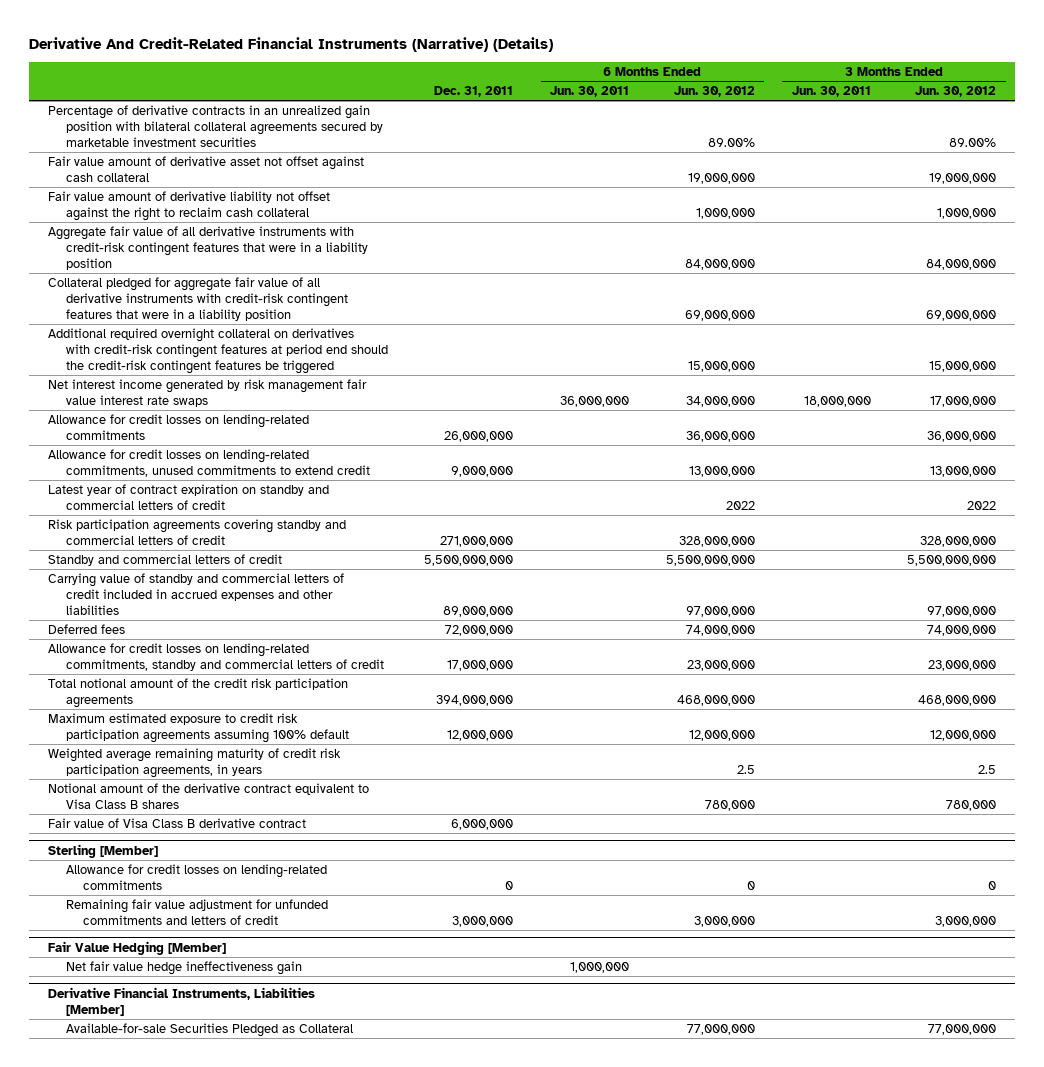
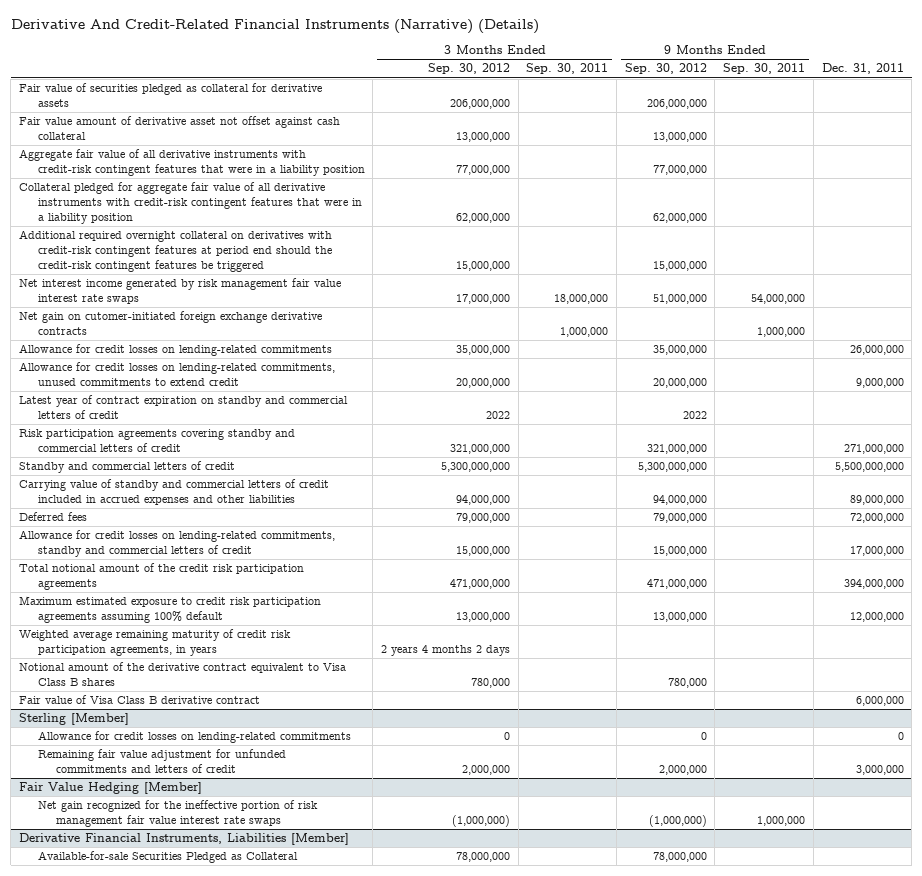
- | Dec. 31, 2011 | 6 Months Ended Jun. 30, 2011 | 6 Months Ended Jun. 30, 2012 | 3 Months Ended Jun. 30, 2011 | 3 Months Ended Jun. 30, 2012
+ | 3 Months Ended Sep. 30, 2012 | 3 Months Ended Sep. 30, 2011 | 9 Months Ended Sep. 30, 2012 | 9 Months Ended Sep. 30, 2011 | Dec. 31, 2011
- Percentage of derivative contracts in an unrealized gain position with bilateral collateral agreements secured by marketable investment securities | | | 89.00% | | 89.00%
+ Fair value of securities pledged as collateral for derivative assets | 206,000,000 | | 206,000,000 | |
- Fair value amount of derivative liability not offset against the right to reclaim cash collateral | | | 1,000,000 | | 1,000,000
+ Net gain on cutomer-initiated foreign exchange derivative contracts | | 1,000,000 | | 1,000,000 |
@ Fair Value Hedging [Member]
- Net fair value hedge ineffectiveness gain | | 1,000,000 | | |
+ Net gain recognized for the ineffective portion of risk management fair value interest rate swaps | (1,000,000) | | (1,000,000) | 1,000,000 |

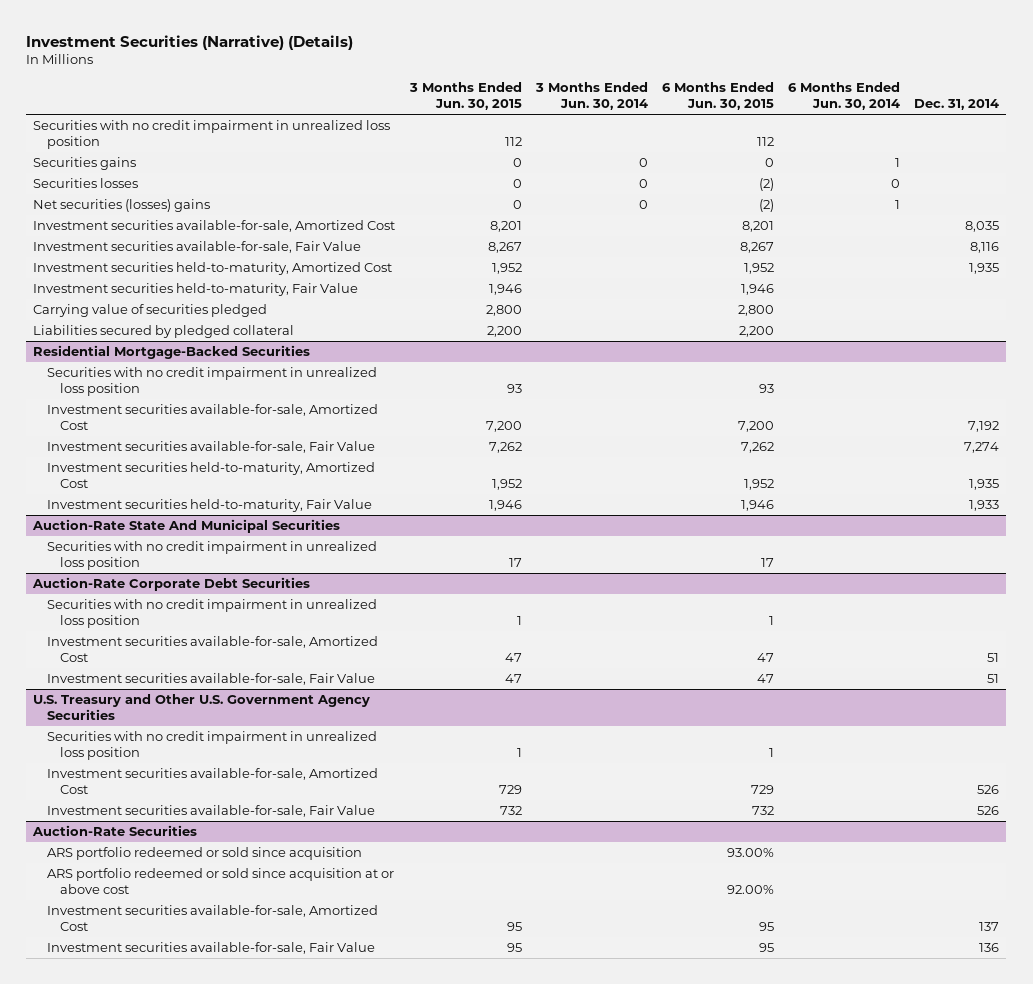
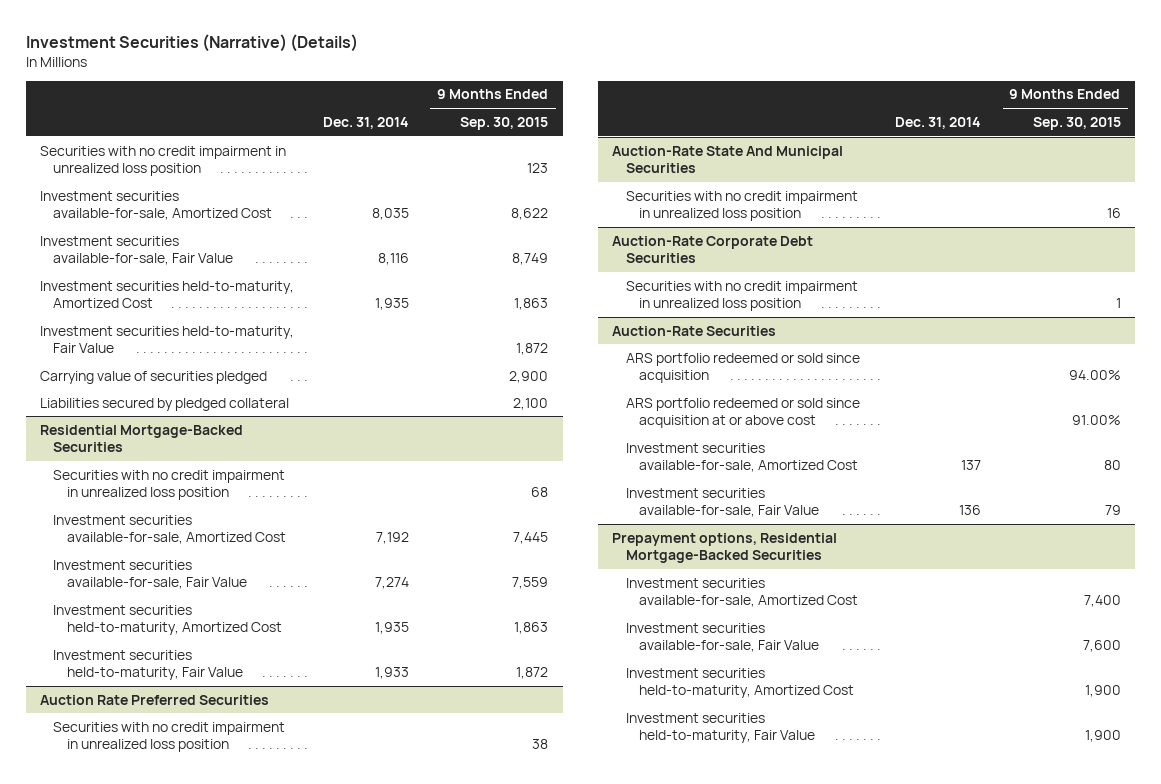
- | 3 Months Ended Jun. 30, 2015 | 3 Months Ended Jun. 30, 2014 | 6 Months Ended Jun. 30, 2015 | 6 Months Ended Jun. 30, 2014 | Dec. 31, 2014
+ | Dec. 31, 2014 | 9 Months Ended Sep. 30, 2015
- Securities gains | 0 | 0 | 0 | 1 |
- Securities losses | 0 | 0 | (2) | 0 |
- Net securities (losses) gains | 0 | 0 | (2) | 1 |
+ Auction Rate Preferred Securities
+ Securities with no credit impairment in unrealized loss position | | 38
@ Auction-Rate Corporate Debt Securities
- Investment securities available-for-sale, Amortized Cost | 47 | | 47 | | 51
- Investment securities available-for-sale, Fair Value | 47 | | 47 | | 51
- U.S. Treasury and Other U.S. Government Agency Securities
- Securities with no credit impairment in unrealized loss position | 1 | | 1 | |
- Investment securities available-for-sale, Amortized Cost | 729 | | 729 | | 526
- Investment securities available-for-sale, Fair Value | 732 | | 732 | | 526
+ Prepayment options, Residential Mortgage-Backed Securities
+ Investment securities available-for-sale, Amortized Cost | | 7,400
+ Investment securities available-for-sale, Fair Value | | 7,600
+ Investment securities held-to-maturity, Amortized Cost | | 1,900
+ Investment securities held-to-maturity, Fair Value | | 1,900

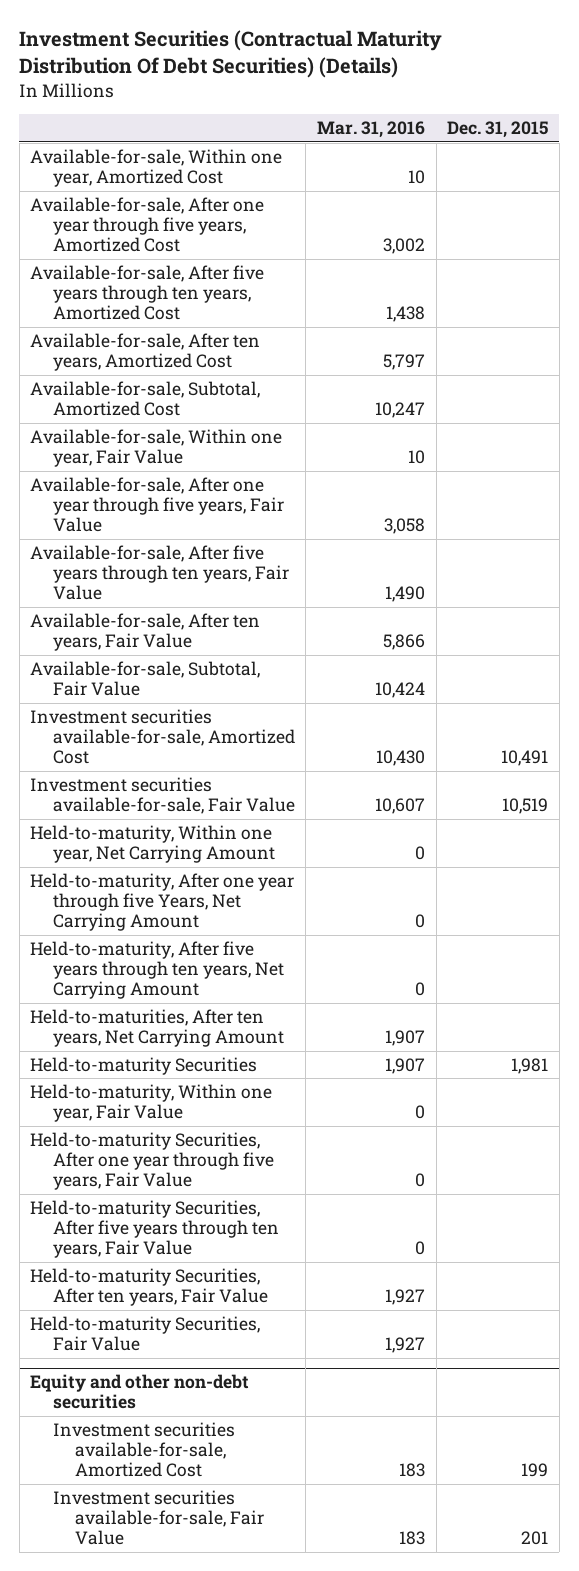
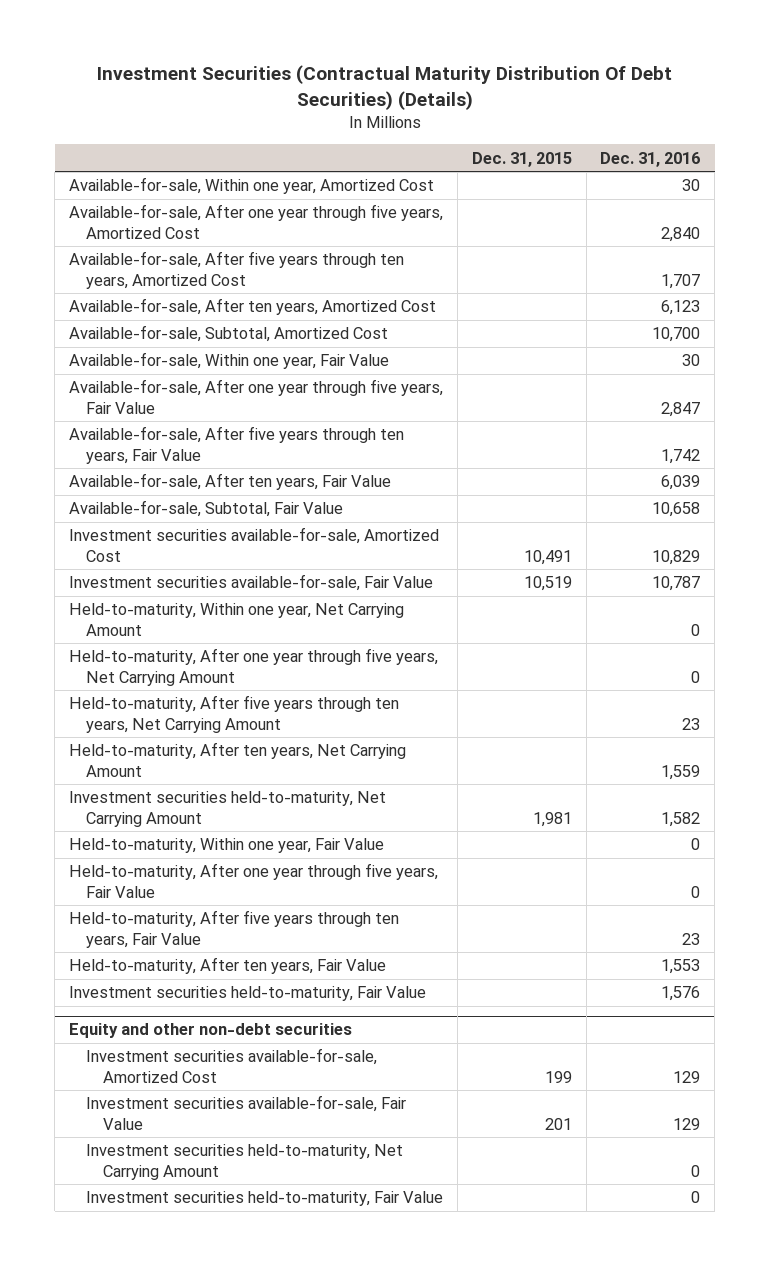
- | Mar. 31, 2016 | Dec. 31, 2015
+ | Dec. 31, 2015 | Dec. 31, 2016
- Held-to-maturity, After one year through five Years, Net Carrying Amount | 0 |
+ Held-to-maturity, After one year through five years, Net Carrying Amount | | 0
- Held-to-maturities, After ten years, Net Carrying Amount | 1,907 |
- Held-to-maturity Securities | 1,907 | 1,981
+ Held-to-maturity, After ten years, Net Carrying Amount | | 1,559
+ Investment securities held-to-maturity, Net Carrying Amount | 1,981 | 1,582
- Held-to-maturity Securities, After one year through five years, Fair Value | 0 |
- Held-to-maturity Securities, After five years through ten years, Fair Value | 0 |
- Held-to-maturity Securities, After ten years, Fair Value | 1,927 |
- Held-to-maturity Securities, Fair Value | 1,927 |
+ Held-to-maturity, After one year through five years, Fair Value | | 0
+ Held-to-maturity, After five years through ten years, Fair Value | | 23
+ Held-to-maturity, After ten years, Fair Value | | 1,553
+ Investment securities held-to-maturity, Fair Value | | 1,576
@ Equity and other non-debt securities
+ Investment securities held-to-maturity, Net Carrying Amount | | 0
+ Investment securities held-to-maturity, Fair Value | | 0

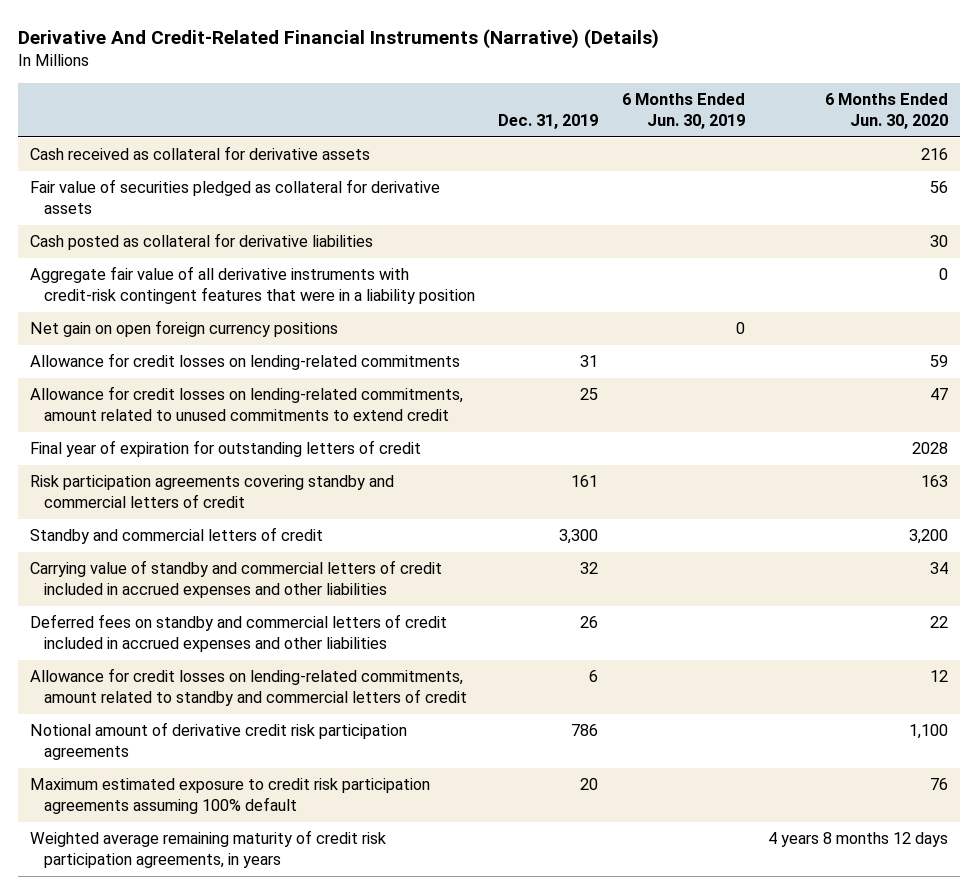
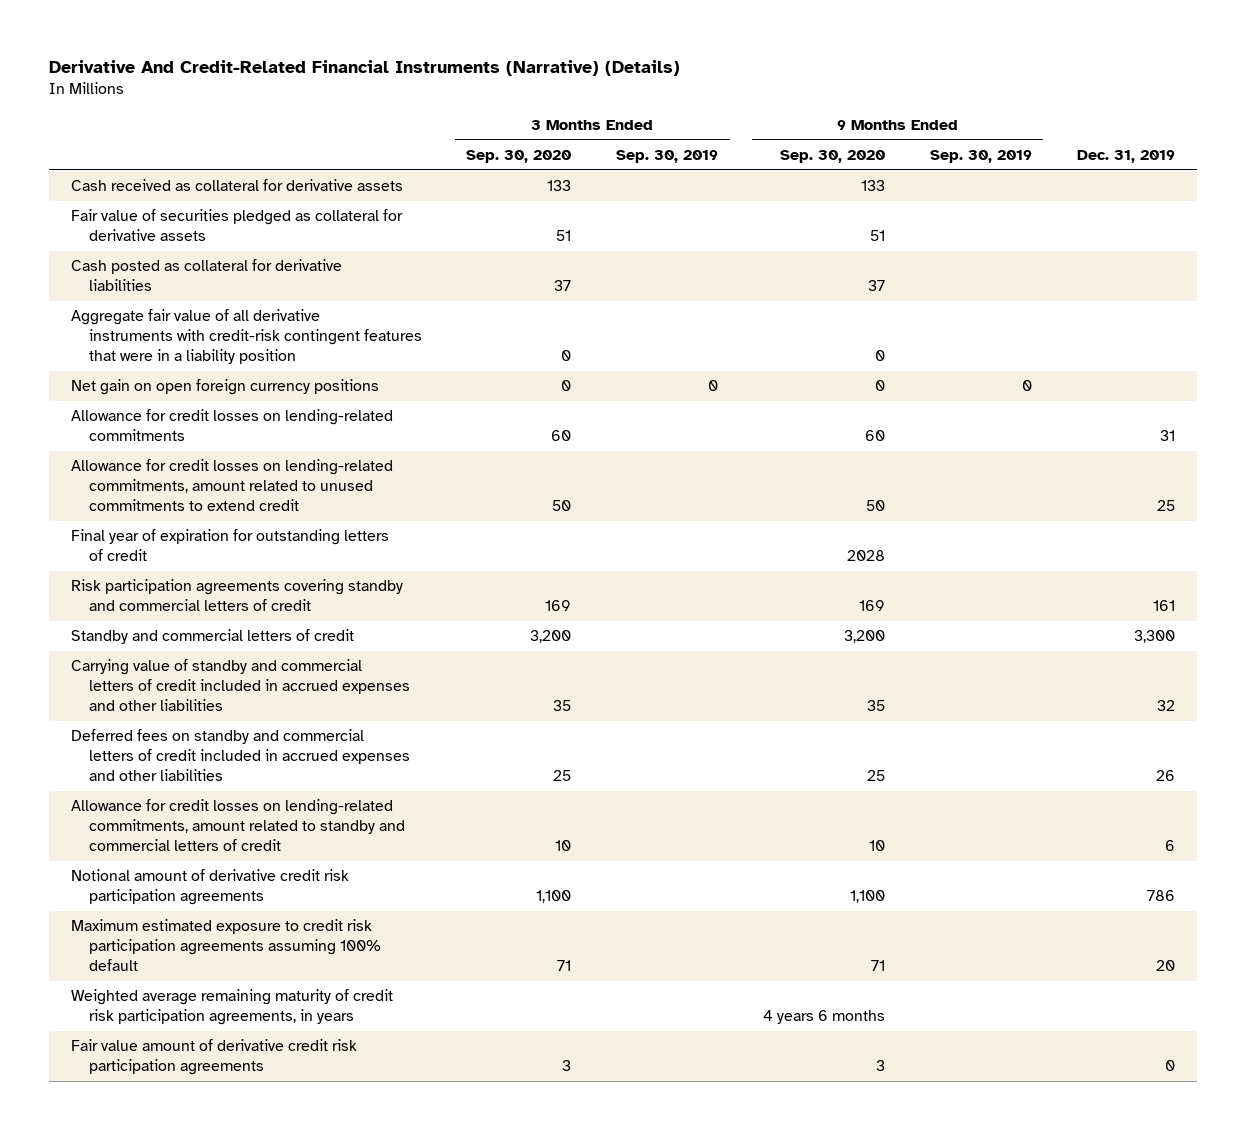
- | Dec. 31, 2019 | 6 Months Ended Jun. 30, 2019 | 6 Months Ended Jun. 30, 2020
+ | 3 Months Ended Sep. 30, 2020 | 3 Months Ended Sep. 30, 2019 | 9 Months Ended Sep. 30, 2020 | 9 Months Ended Sep. 30, 2019 | Dec. 31, 2019
+ Fair value amount of derivative credit risk participation agreements | 3 | | 3 | | 0

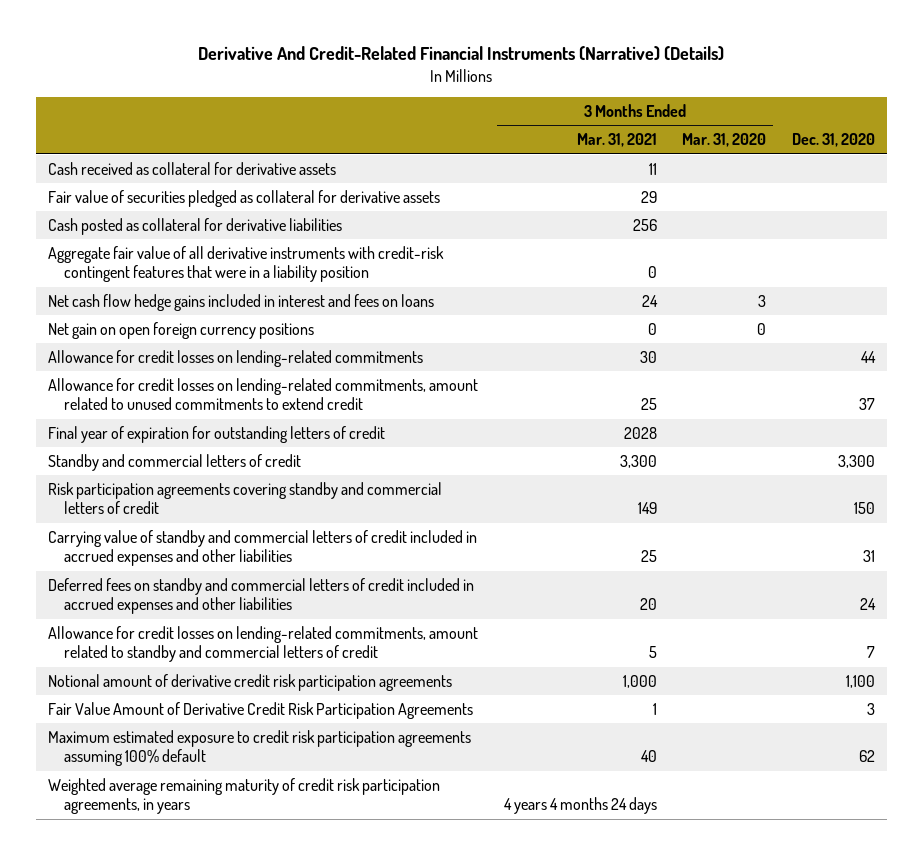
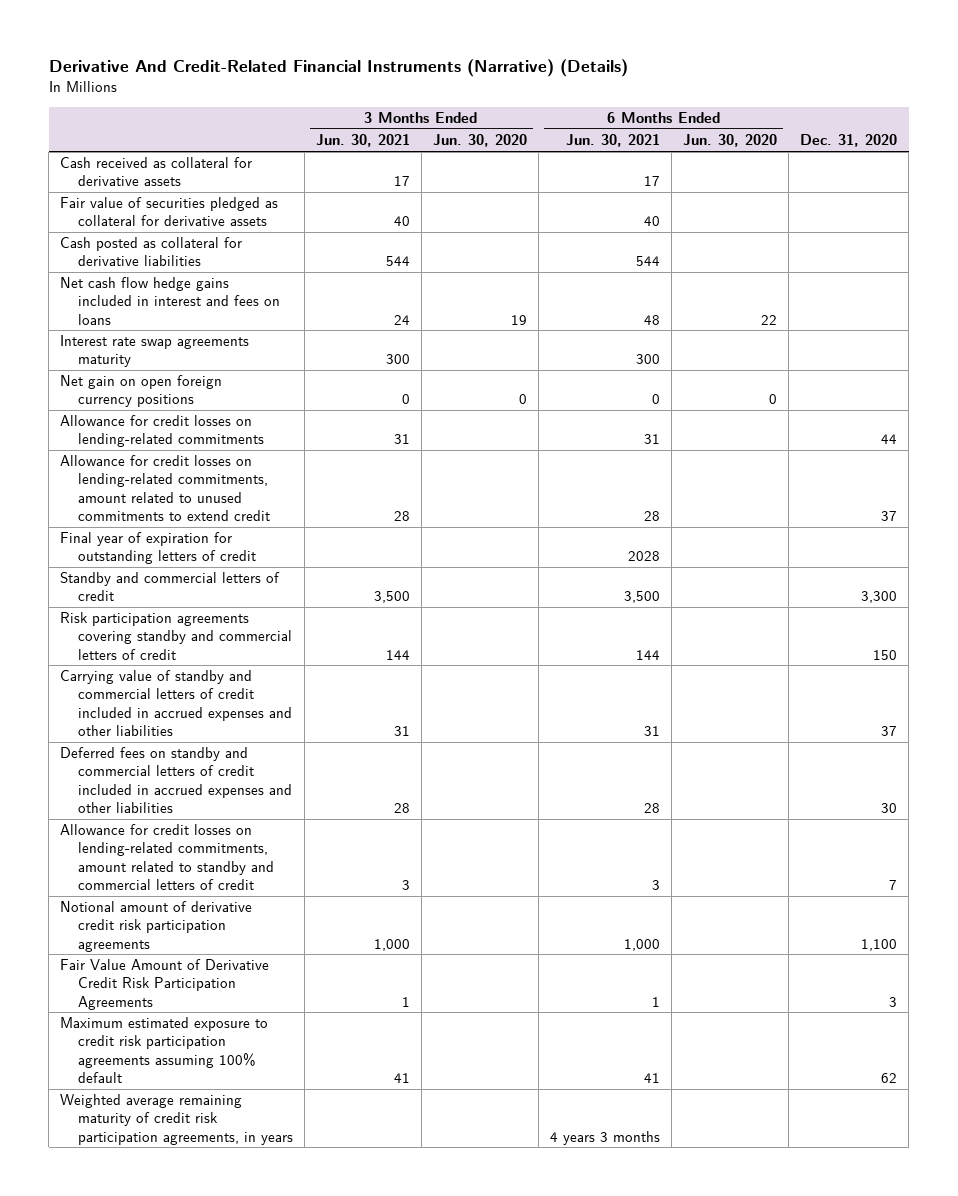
- | 3 Months Ended Mar. 31, 2021 | 3 Months Ended Mar. 31, 2020 | Dec. 31, 2020
+ | 3 Months Ended Jun. 30, 2021 | 3 Months Ended Jun. 30, 2020 | 6 Months Ended Jun. 30, 2021 | 6 Months Ended Jun. 30, 2020 | Dec. 31, 2020
- Aggregate fair value of all derivative instruments with credit-risk contingent features that were in a liability position | 0 | |
+ Interest rate swap agreements maturity | 300 | | 300 | |
- Carrying value of standby and commercial letters of credit included in accrued expenses and other liabilities | 25 | | 31
- Deferred fees on standby and commercial letters of credit included in accrued expenses and other liabilities | 20 | | 24
+ Carrying value of standby and commercial letters of credit included in accrued expenses and other liabilities | 31 | | 31 | | 37
+ Deferred fees on standby and commercial letters of credit included in accrued expenses and other liabilities | 28 | | 28 | | 30

